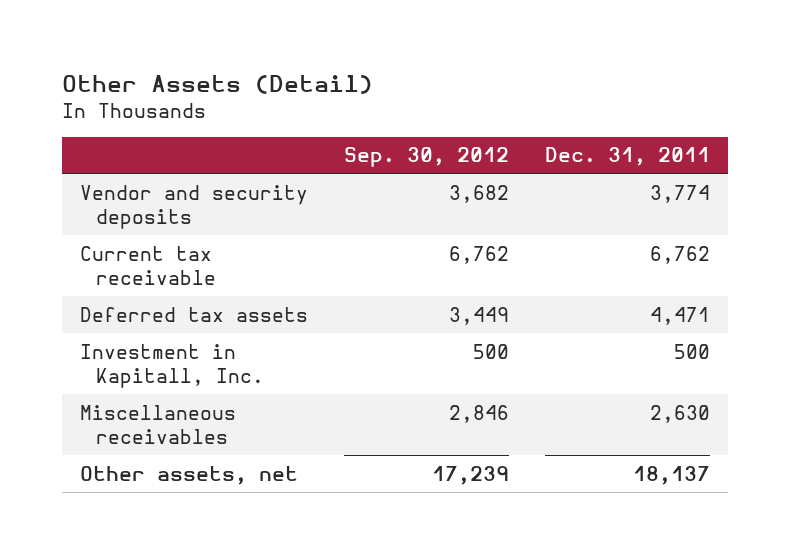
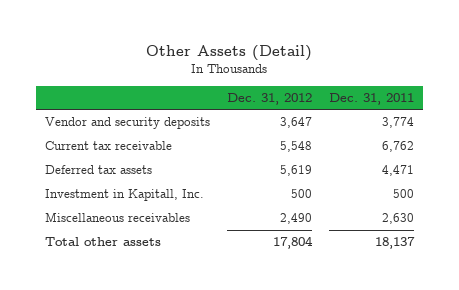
- | Sep. 30, 2012 | Dec. 31, 2011
+ | Dec. 31, 2012 | Dec. 31, 2011
- Other assets, net | 17,239 | 18,137
+ Total other assets | 17,804 | 18,137

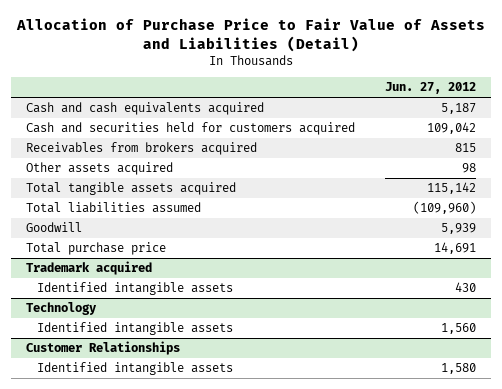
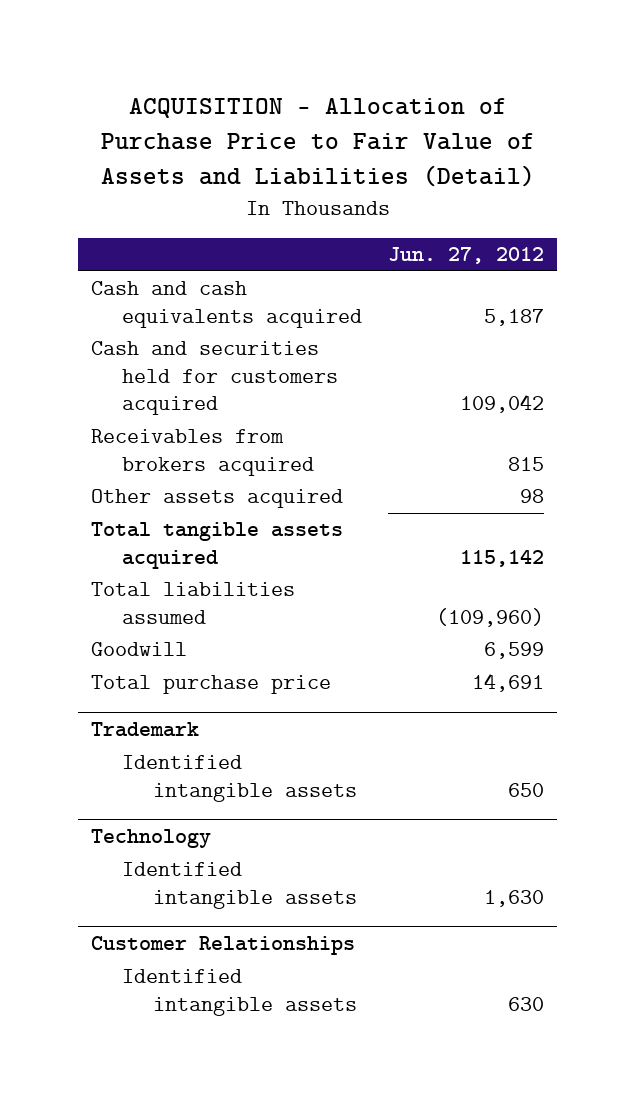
- Allocation of Purchase Price to Fair Value of Assets and Liabilities (Detail)
+ ACQUISITION - Allocation of Purchase Price to Fair Value of Assets and Liabilities (Detail)
- Goodwill | 5,939
+ Goodwill | 6,599
- Trademark acquired
- Identified intangible assets | 430
+ Trademark
+ Identified intangible assets | 650
@ Technology
- Identified intangible assets | 1,560
+ Identified intangible assets | 1,630
@ Customer Relationships
- Identified intangible assets | 1,580
+ Identified intangible assets | 630

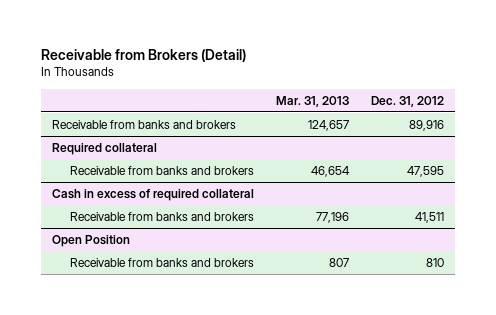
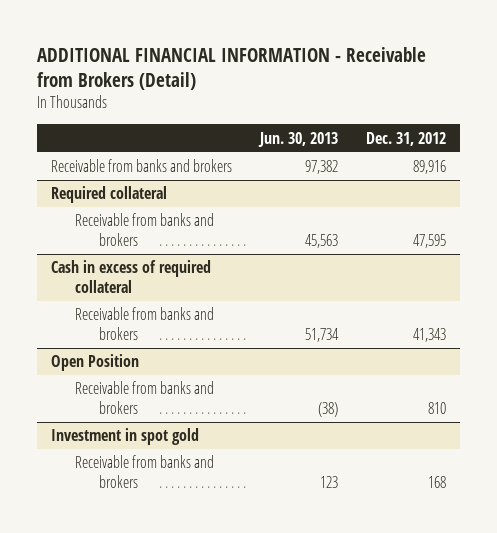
- Receivable from Brokers (Detail)
+ ADDITIONAL FINANCIAL INFORMATION - Receivable from Brokers (Detail)
- | Mar. 31, 2013 | Dec. 31, 2012
+ | Jun. 30, 2013 | Dec. 31, 2012
@ Cash in excess of required collateral
- Receivable from banks and brokers | 77,196 | 41,511
+ Receivable from banks and brokers | 51,734 | 41,343
+ Investment in spot gold
+ Receivable from banks and brokers | 123 | 168

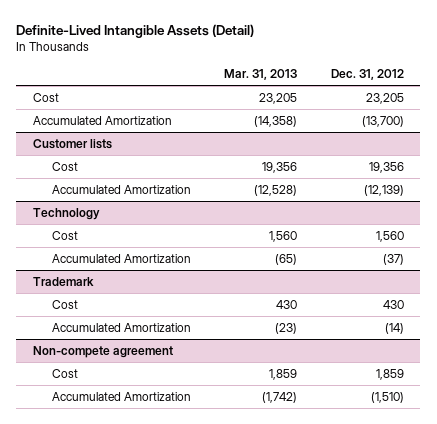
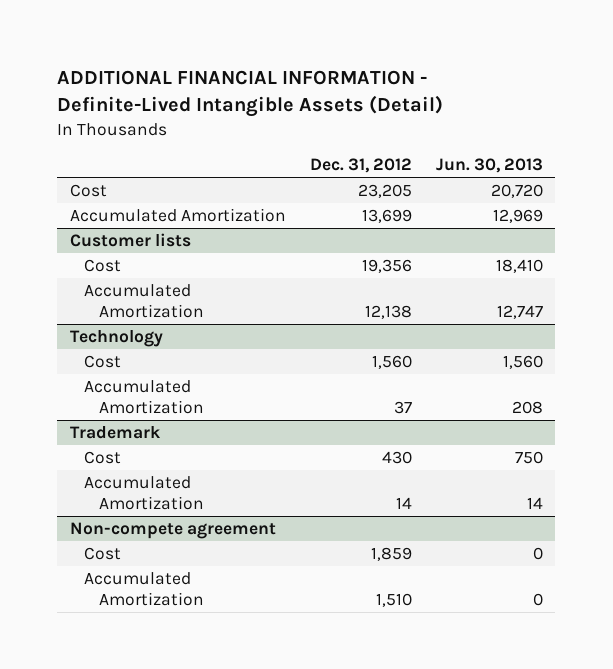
- Definite-Lived Intangible Assets (Detail)
+ ADDITIONAL FINANCIAL INFORMATION - Definite-Lived Intangible Assets (Detail)
- | Mar. 31, 2013 | Dec. 31, 2012
+ | Dec. 31, 2012 | Jun. 30, 2013
- Accumulated Amortization | (14,358) | (13,700)
+ Accumulated Amortization | 13,699 | 12,969
@ Customer lists
- Accumulated Amortization | (12,528) | (12,139)
+ Accumulated Amortization | 12,138 | 12,747
@ Technology
- Accumulated Amortization | (65) | (37)
+ Accumulated Amortization | 37 | 208
@ Trademark
- Accumulated Amortization | (23) | (14)
+ Accumulated Amortization | 14 | 14
@ Non-compete agreement
- Accumulated Amortization | (1,742) | (1,510)
+ Accumulated Amortization | 1,510 | 0

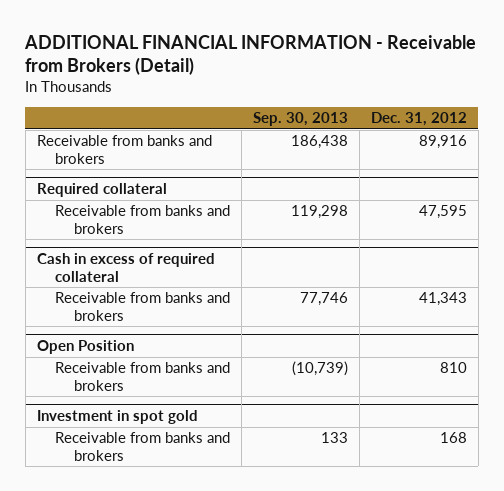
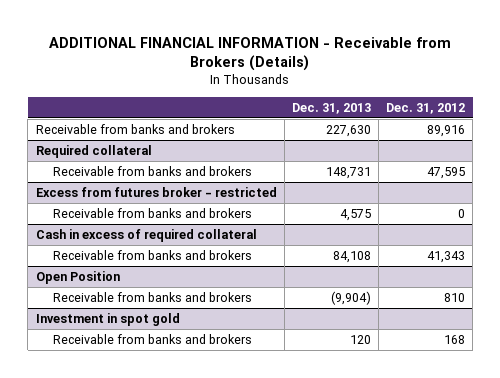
- ADDITIONAL FINANCIAL INFORMATION - Receivable from Brokers (Detail)
+ ADDITIONAL FINANCIAL INFORMATION - Receivable from Brokers (Details)
- | Sep. 30, 2013 | Dec. 31, 2012
+ | Dec. 31, 2013 | Dec. 31, 2012
+ Excess from futures broker - restricted
+ Receivable from banks and brokers | 4,575 | 0

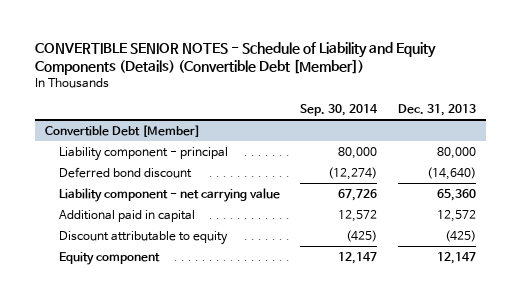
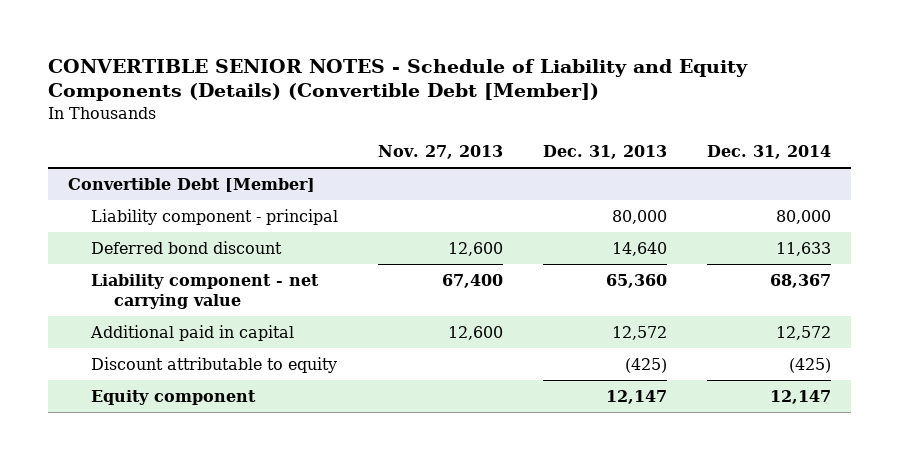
- | Sep. 30, 2014 | Dec. 31, 2013
+ | Nov. 27, 2013 | Dec. 31, 2013 | Dec. 31, 2014
@ Convertible Debt [Member]
- Deferred bond discount | (12,274) | (14,640)
+ Deferred bond discount | 12,600 | 14,640 | 11,633

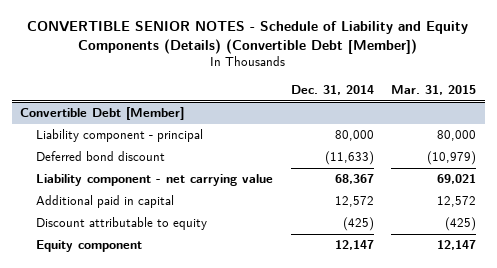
- | Nov. 27, 2013 | Dec. 31, 2013 | Dec. 31, 2014
+ | Dec. 31, 2014 | Mar. 31, 2015
@ Convertible Debt [Member]
- Deferred bond discount | 12,600 | 14,640 | 11,633
+ Deferred bond discount | (11,633) | (10,979)

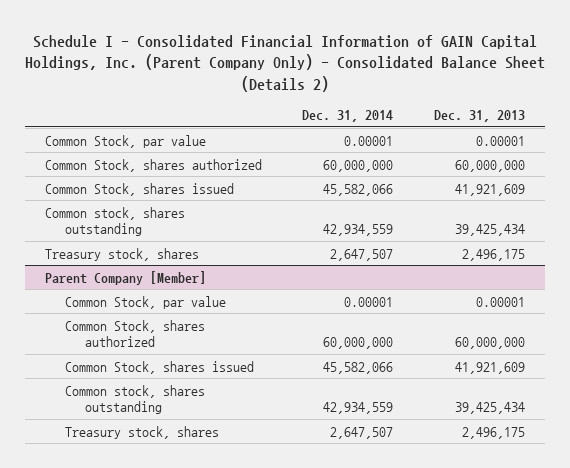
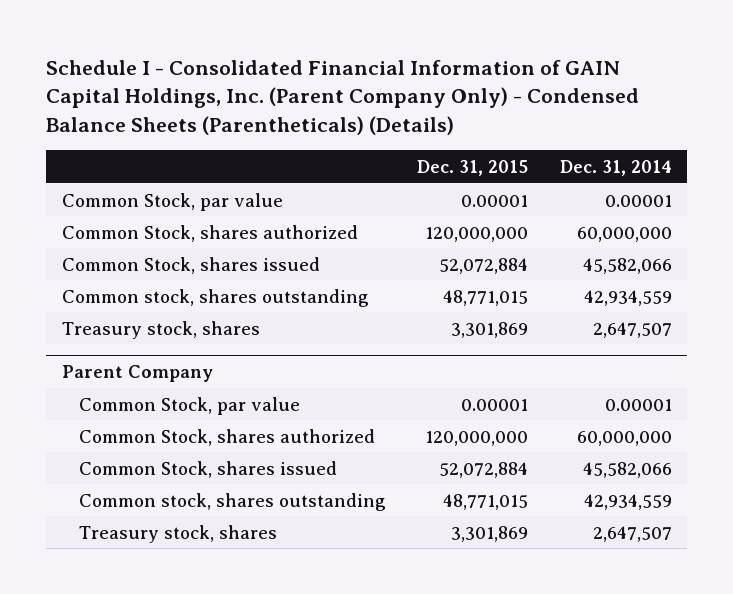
- Schedule I - Consolidated Financial Information of GAIN Capital Holdings, Inc. (Parent Company Only) - Consolidated Balance Sheet (Details 2)
+ Schedule I - Consolidated Financial Information of GAIN Capital Holdings, Inc. (Parent Company Only) - Condensed Balance Sheets (Parentheticals) (Details)
- | Dec. 31, 2014 | Dec. 31, 2013
+ | Dec. 31, 2015 | Dec. 31, 2014
- Parent Company [Member]
+ Parent Company

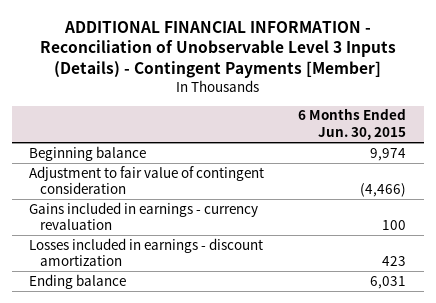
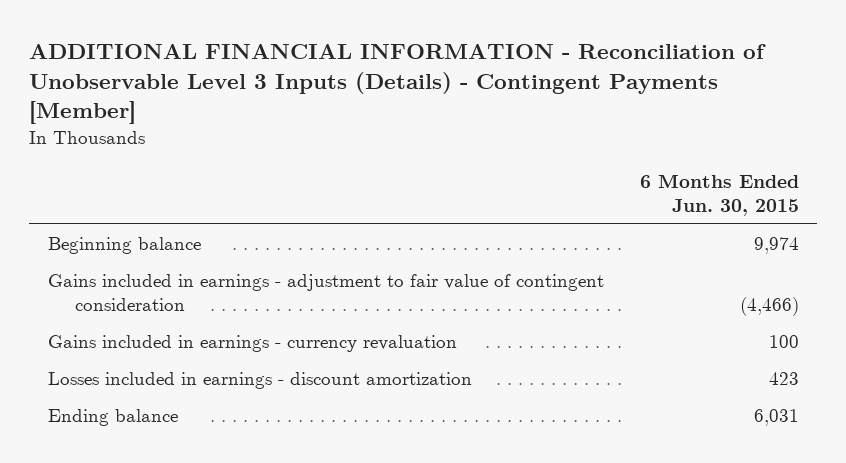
- Adjustment to fair value of contingent consideration | (4,466)
+ Gains included in earnings - adjustment to fair value of contingent consideration | (4,466)

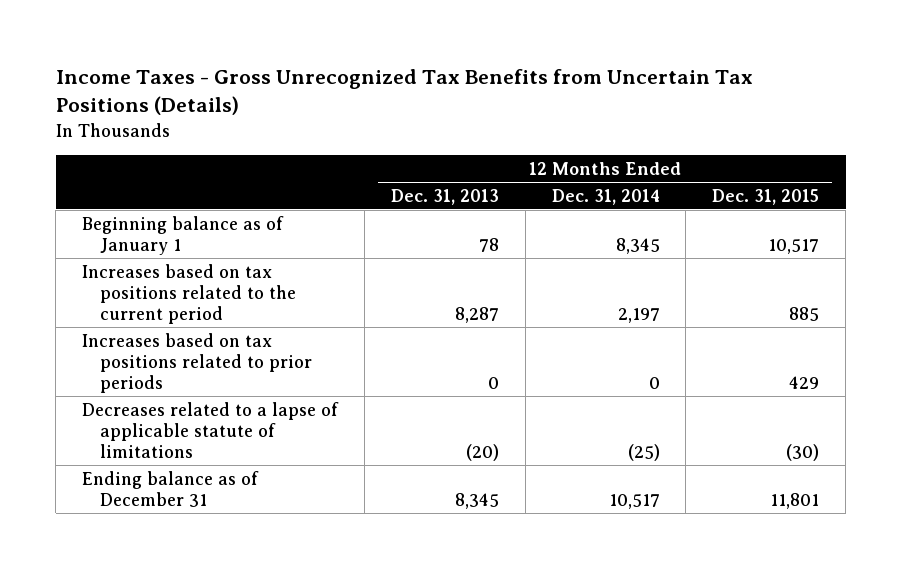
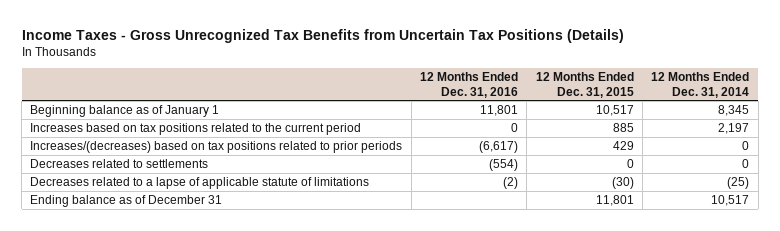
- | 12 Months Ended Dec. 31, 2013 | 12 Months Ended Dec. 31, 2014 | 12 Months Ended Dec. 31, 2015
+ | 12 Months Ended Dec. 31, 2016 | 12 Months Ended Dec. 31, 2015 | 12 Months Ended Dec. 31, 2014
- Increases based on tax positions related to prior periods | 0 | 0 | 429
+ Increases/(decreases) based on tax positions related to prior periods | (6,617) | 429 | 0
+ Decreases related to settlements | (554) | 0 | 0

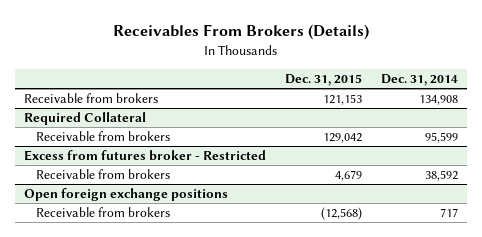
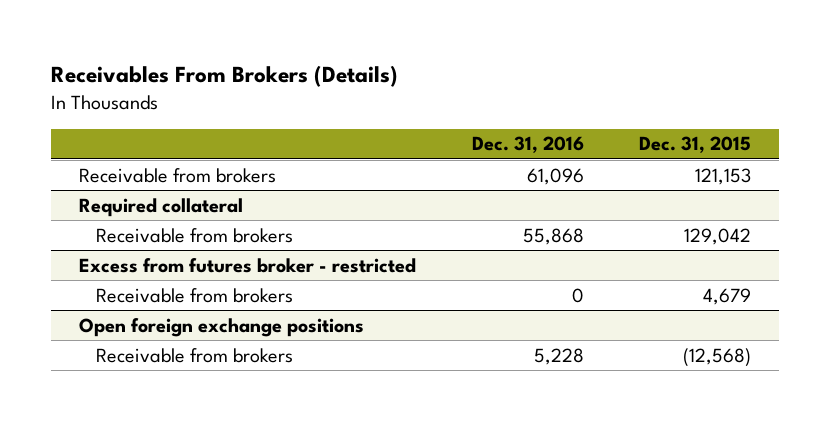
- | Dec. 31, 2015 | Dec. 31, 2014
+ | Dec. 31, 2016 | Dec. 31, 2015
- Required Collateral
+ Required collateral
- Excess from futures broker - Restricted
+ Excess from futures broker - restricted

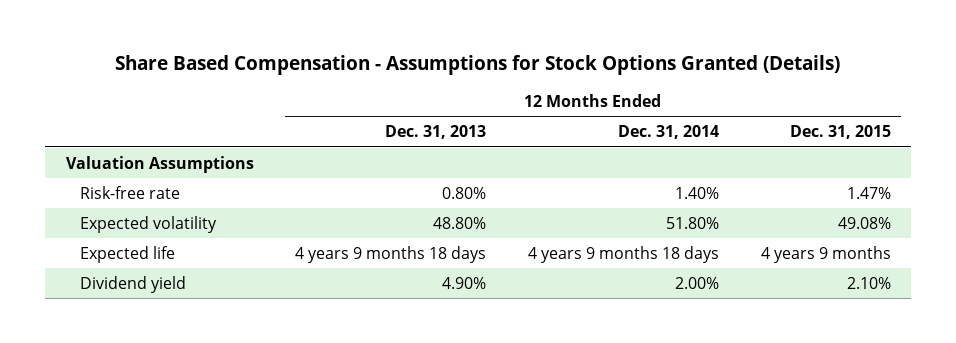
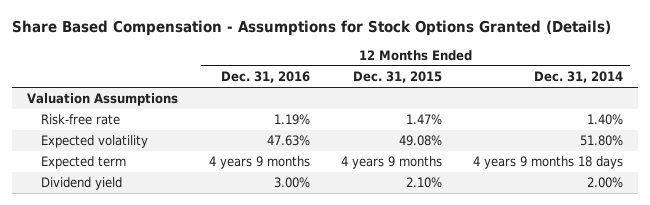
- | 12 Months Ended Dec. 31, 2013 | 12 Months Ended Dec. 31, 2014 | 12 Months Ended Dec. 31, 2015
+ | 12 Months Ended Dec. 31, 2016 | 12 Months Ended Dec. 31, 2015 | 12 Months Ended Dec. 31, 2014
- Expected life | 4 years 9 months 18 days | 4 years 9 months 18 days | 4 years 9 months
+ Expected term | 4 years 9 months | 4 years 9 months | 4 years 9 months 18 days

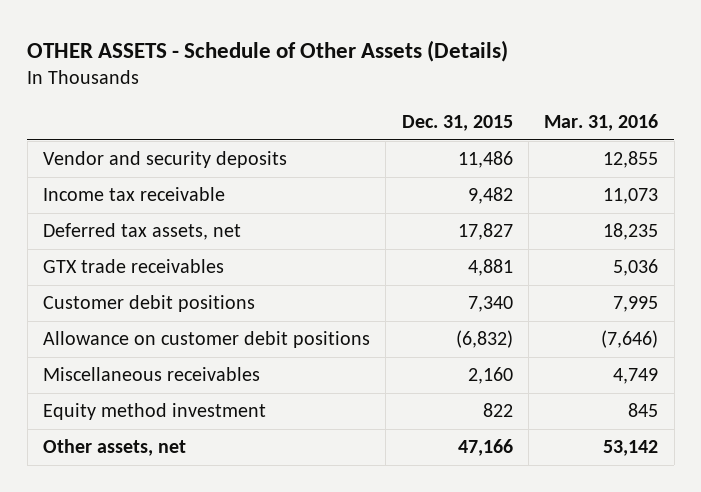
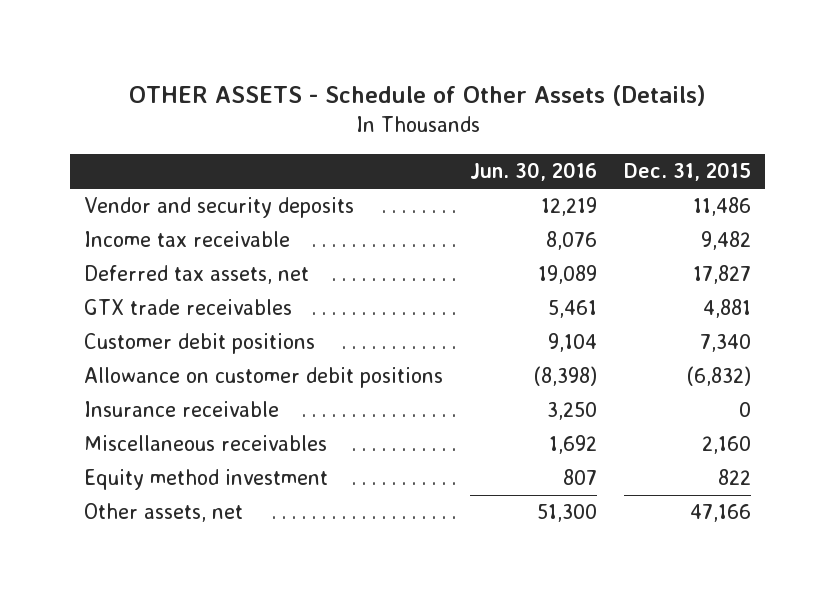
- | Dec. 31, 2015 | Mar. 31, 2016
+ | Jun. 30, 2016 | Dec. 31, 2015
+ Insurance receivable | 3,250 | 0

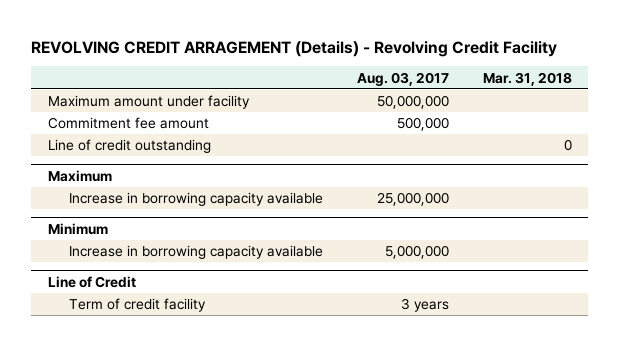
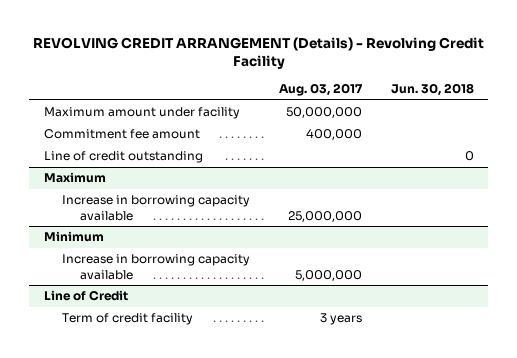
- REVOLVING CREDIT ARRAGEMENT (Details) - Revolving Credit Facility
+ REVOLVING CREDIT ARRANGEMENT (Details) - Revolving Credit Facility
- | Aug. 03, 2017 | Mar. 31, 2018
+ | Aug. 03, 2017 | Jun. 30, 2018
- Commitment fee amount | 500,000 |
+ Commitment fee amount | 400,000 |

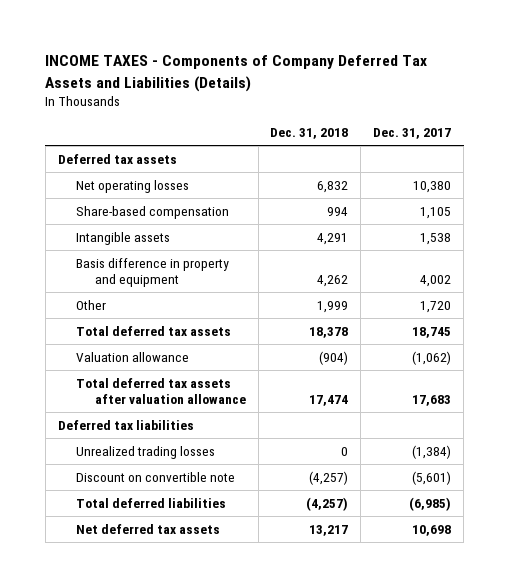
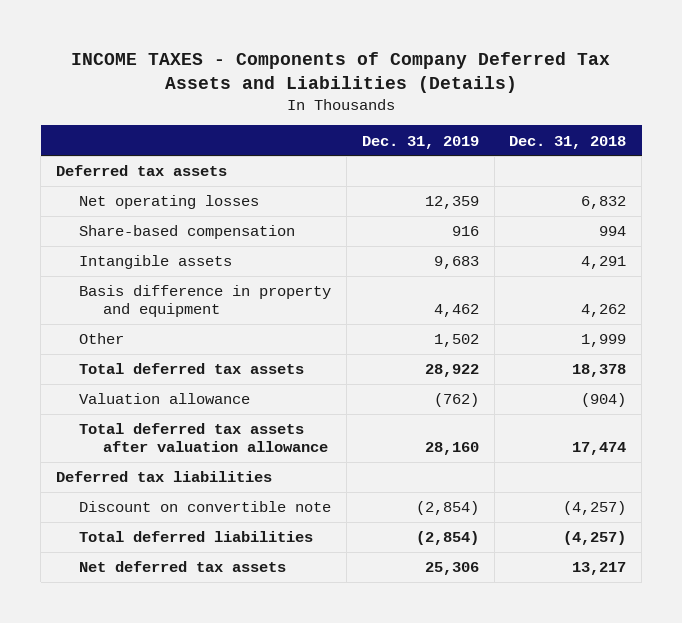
- | Dec. 31, 2018 | Dec. 31, 2017
+ | Dec. 31, 2019 | Dec. 31, 2018
- Unrealized trading losses | 0 | (1,384)

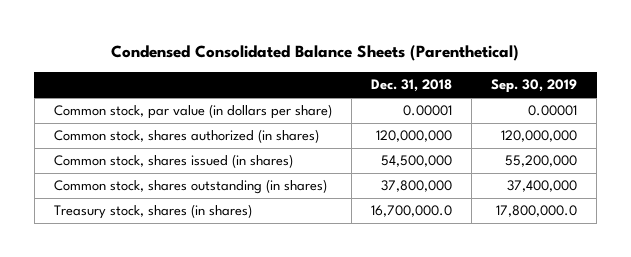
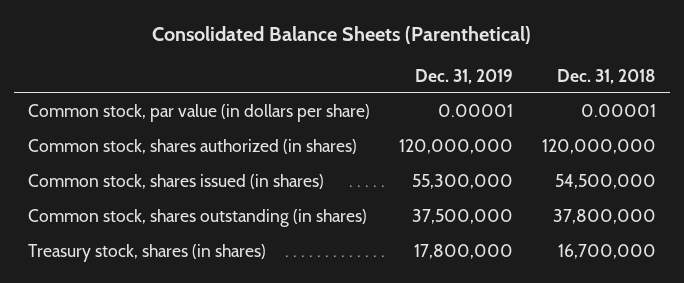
- Condensed Consolidated Balance Sheets (Parenthetical)
+ Consolidated Balance Sheets (Parenthetical)
- | Dec. 31, 2018 | Sep. 30, 2019
+ | Dec. 31, 2019 | Dec. 31, 2018
- Treasury stock, shares (in shares) | 16,700,000.0 | 17,800,000.0
+ Treasury stock, shares (in shares) | 17,800,000 | 16,700,000

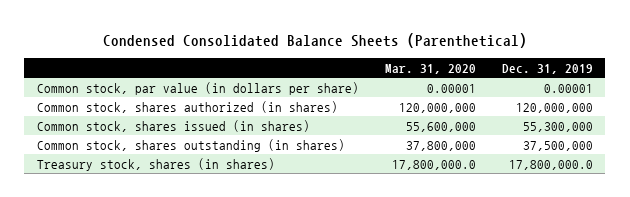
- Consolidated Balance Sheets (Parenthetical)
+ Condensed Consolidated Balance Sheets (Parenthetical)
- | Dec. 31, 2019 | Dec. 31, 2018
+ | Mar. 31, 2020 | Dec. 31, 2019
- Treasury stock, shares (in shares) | 17,800,000 | 16,700,000
+ Treasury stock, shares (in shares) | 17,800,000.0 | 17,800,000.0

